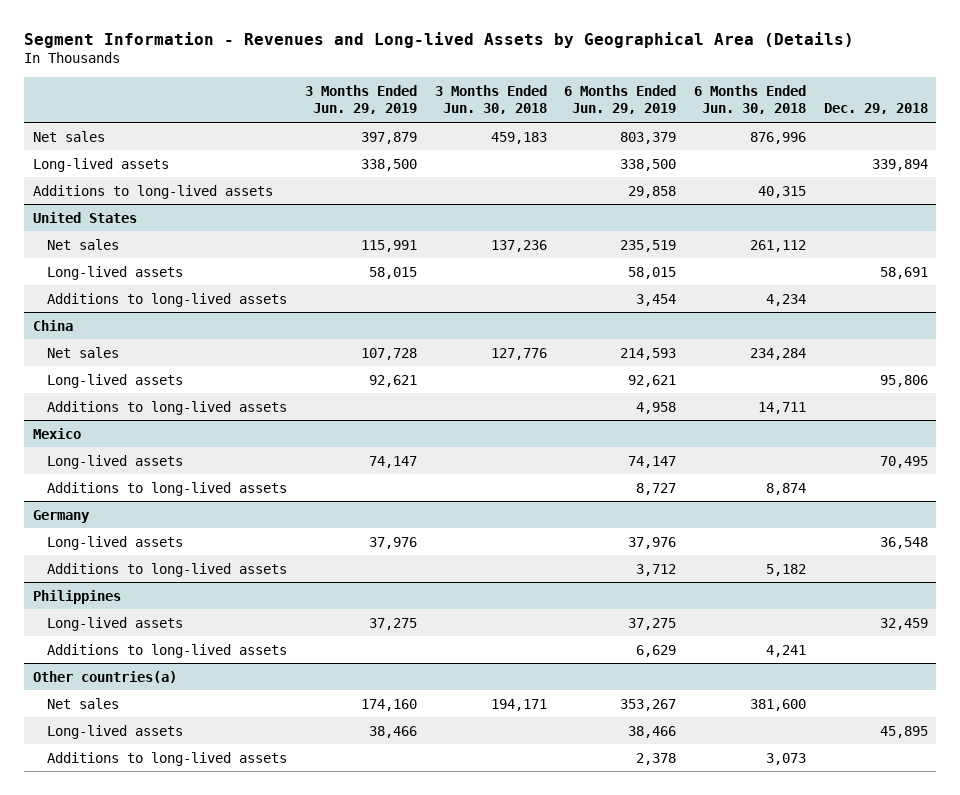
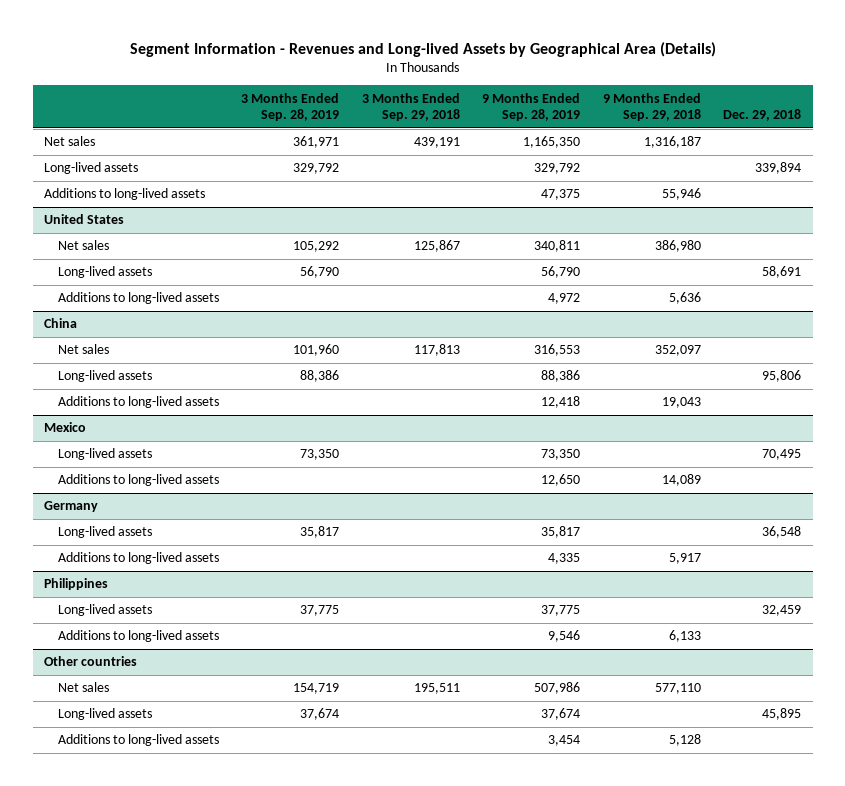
- | 3 Months Ended Jun. 29, 2019 | 3 Months Ended Jun. 30, 2018 | 6 Months Ended Jun. 29, 2019 | 6 Months Ended Jun. 30, 2018 | Dec. 29, 2018
+ | 3 Months Ended Sep. 28, 2019 | 3 Months Ended Sep. 29, 2018 | 9 Months Ended Sep. 28, 2019 | 9 Months Ended Sep. 29, 2018 | Dec. 29, 2018
- Other countries(a)
+ Other countries

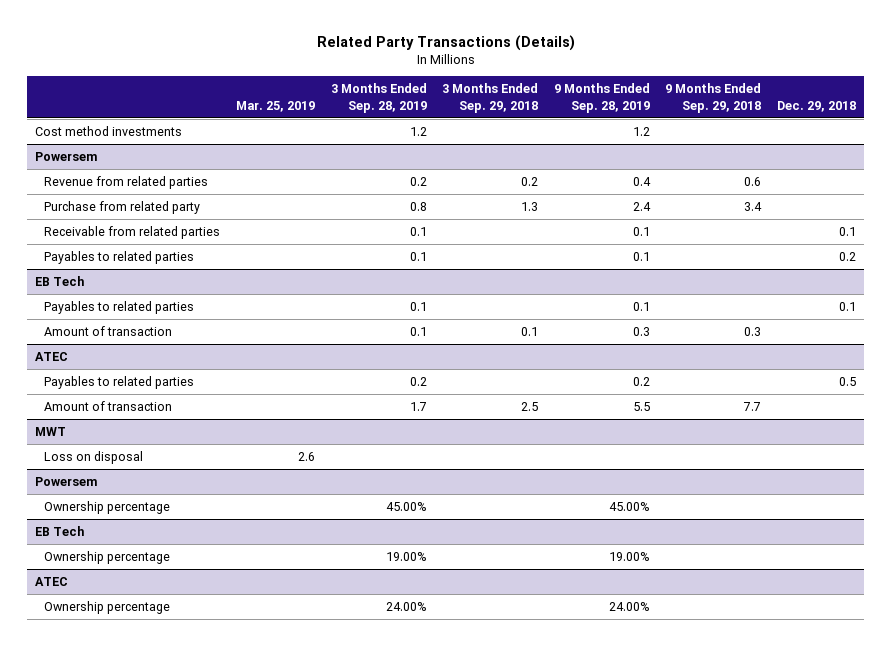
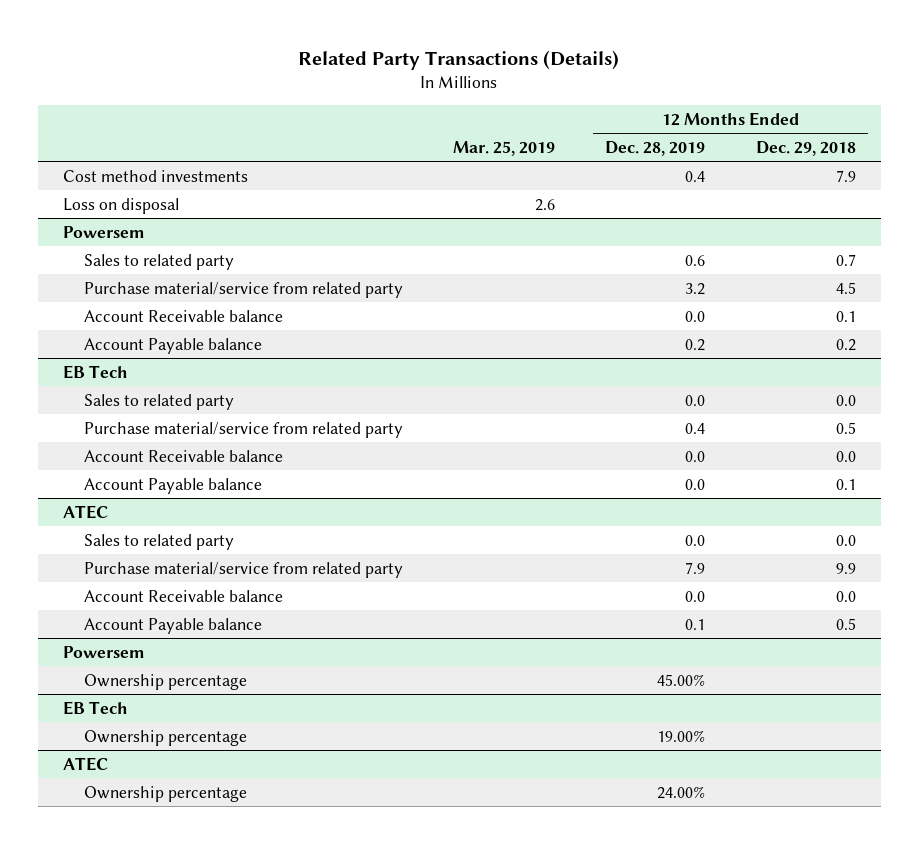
- | Mar. 25, 2019 | 3 Months Ended Sep. 28, 2019 | 3 Months Ended Sep. 29, 2018 | 9 Months Ended Sep. 28, 2019 | 9 Months Ended Sep. 29, 2018 | Dec. 29, 2018
+ | Mar. 25, 2019 | 12 Months Ended Dec. 28, 2019 | 12 Months Ended Dec. 29, 2018
+ Loss on disposal | 2.6 | |
@ Powersem
- Revenue from related parties | | 0.2 | 0.2 | 0.4 | 0.6 |
- Purchase from related party | | 0.8 | 1.3 | 2.4 | 3.4 |
- Receivable from related parties | | 0.1 | | 0.1 | | 0.1
- Payables to related parties | | 0.1 | | 0.1 | | 0.2
+ Sales to related party | | 0.6 | 0.7
+ Purchase material/service from related party | | 3.2 | 4.5
+ Account Receivable balance | | 0.0 | 0.1
+ Account Payable balance | | 0.2 | 0.2
@ EB Tech
- Payables to related parties | | 0.1 | | 0.1 | | 0.1
- Amount of transaction | | 0.1 | 0.1 | 0.3 | 0.3 |
+ Sales to related party | | 0.0 | 0.0
+ Purchase material/service from related party | | 0.4 | 0.5
+ Account Receivable balance | | 0.0 | 0.0
+ Account Payable balance | | 0.0 | 0.1
@ ATEC
- Payables to related parties | | 0.2 | | 0.2 | | 0.5
- Amount of transaction | | 1.7 | 2.5 | 5.5 | 7.7 |
- MWT
- Loss on disposal | 2.6 | | | | |
@ ATEC
+ Sales to related party | | 0.0 | 0.0
+ Purchase material/service from related party | | 7.9 | 9.9
+ Account Receivable balance | | 0.0 | 0.0
+ Account Payable balance | | 0.1 | 0.5

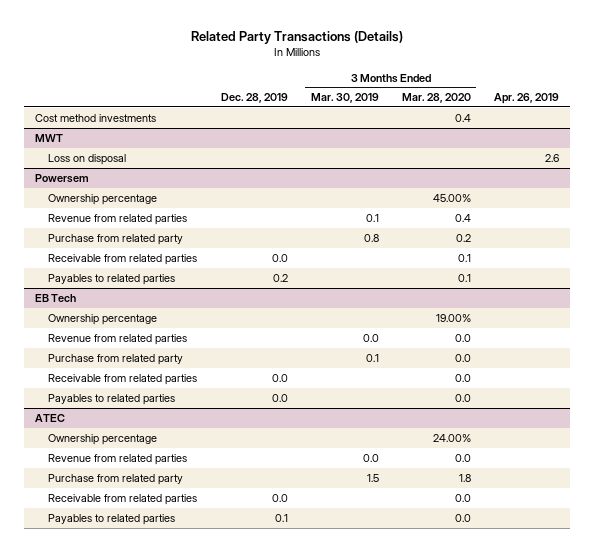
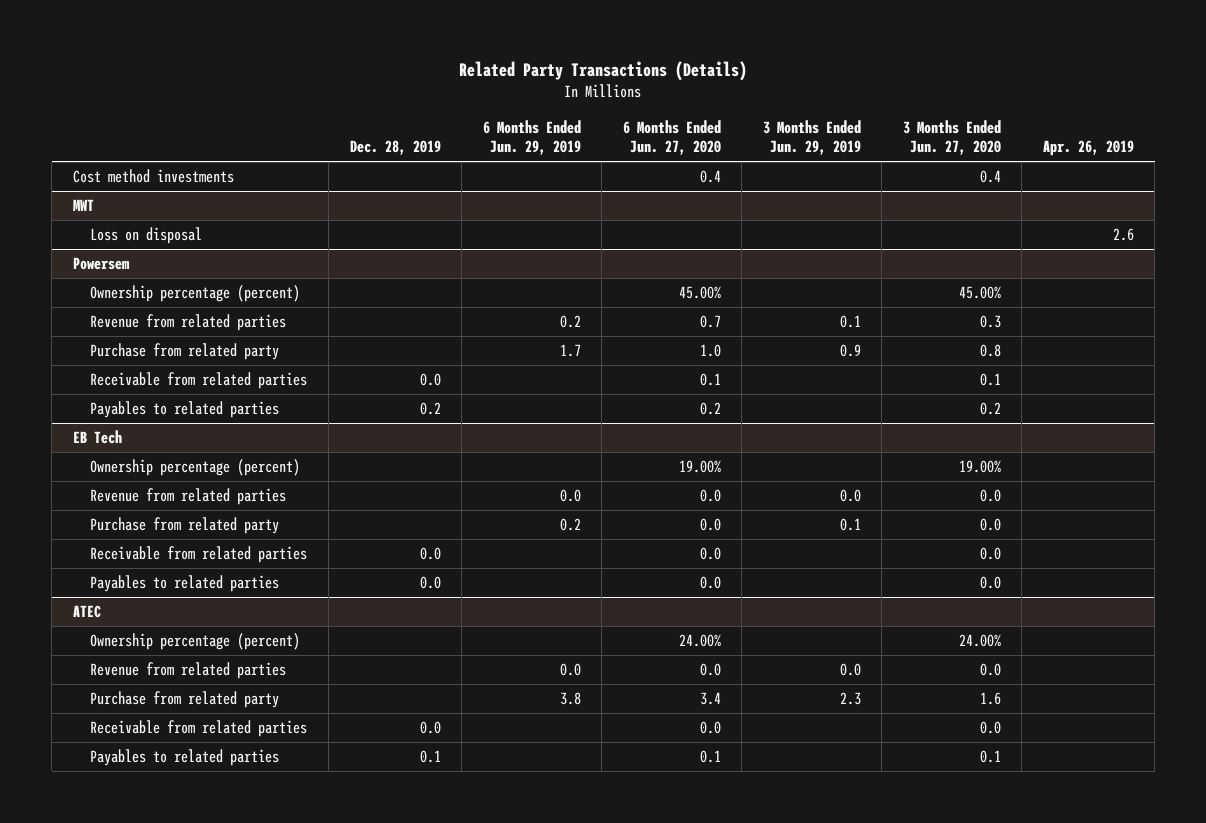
- | Dec. 28, 2019 | 3 Months Ended Mar. 30, 2019 | 3 Months Ended Mar. 28, 2020 | Apr. 26, 2019
+ | Dec. 28, 2019 | 6 Months Ended Jun. 29, 2019 | 6 Months Ended Jun. 27, 2020 | 3 Months Ended Jun. 29, 2019 | 3 Months Ended Jun. 27, 2020 | Apr. 26, 2019
@ Powersem
- Ownership percentage | | | 45.00% |
+ Ownership percentage (percent) | | | 45.00% | | 45.00% |
@ EB Tech
- Ownership percentage | | | 19.00% |
+ Ownership percentage (percent) | | | 19.00% | | 19.00% |
@ ATEC
- Ownership percentage | | | 24.00% |
+ Ownership percentage (percent) | | | 24.00% | | 24.00% |

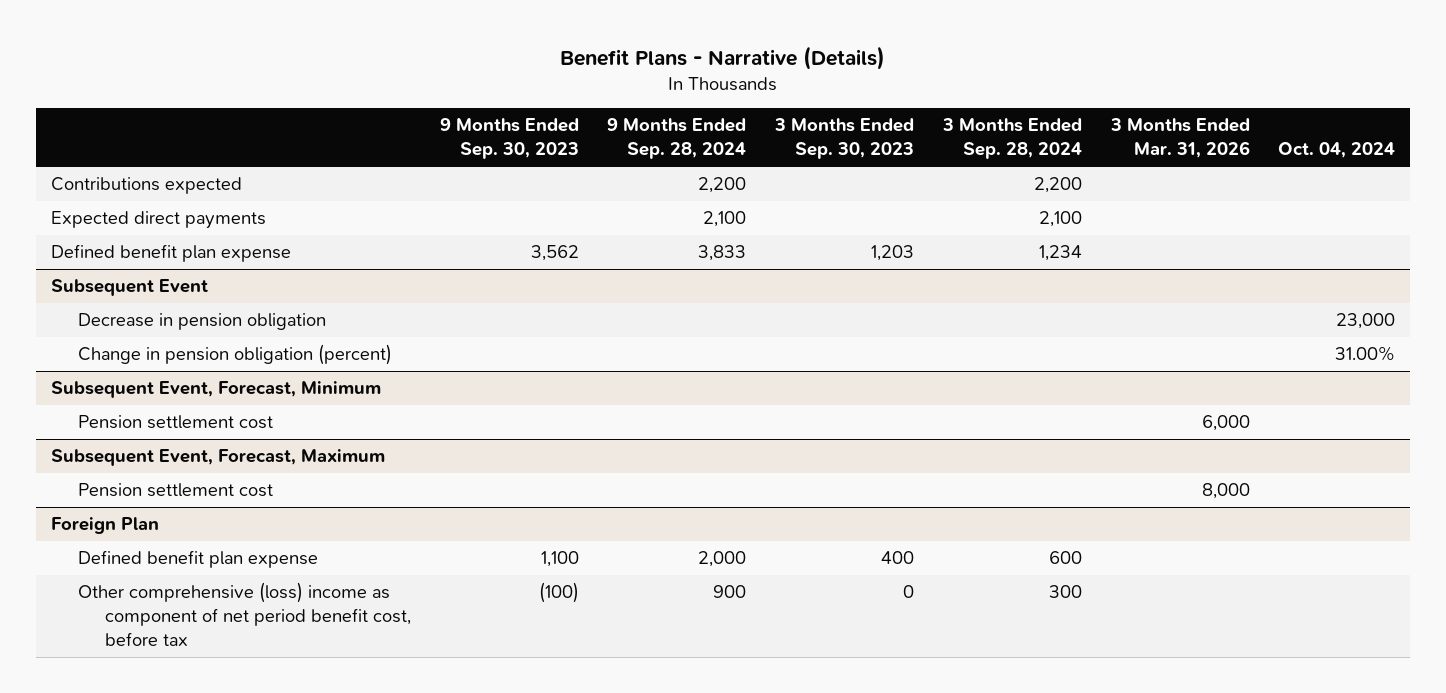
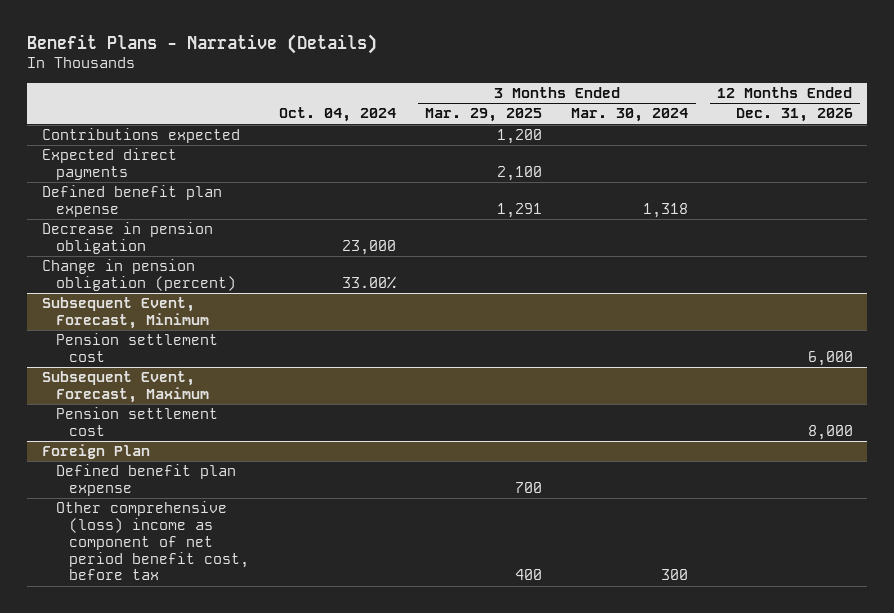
- | 9 Months Ended Sep. 30, 2023 | 9 Months Ended Sep. 28, 2024 | 3 Months Ended Sep. 30, 2023 | 3 Months Ended Sep. 28, 2024 | 3 Months Ended Mar. 31, 2026 | Oct. 04, 2024
+ | Oct. 04, 2024 | 3 Months Ended Mar. 29, 2025 | 3 Months Ended Mar. 30, 2024 | 12 Months Ended Dec. 31, 2026
- Subsequent Event
- Decrease in pension obligation | | | | | | 23,000
- Change in pension obligation (percent) | | | | | | 31.00%
+ Decrease in pension obligation | 23,000 | | |
+ Change in pension obligation (percent) | 33.00% | | |

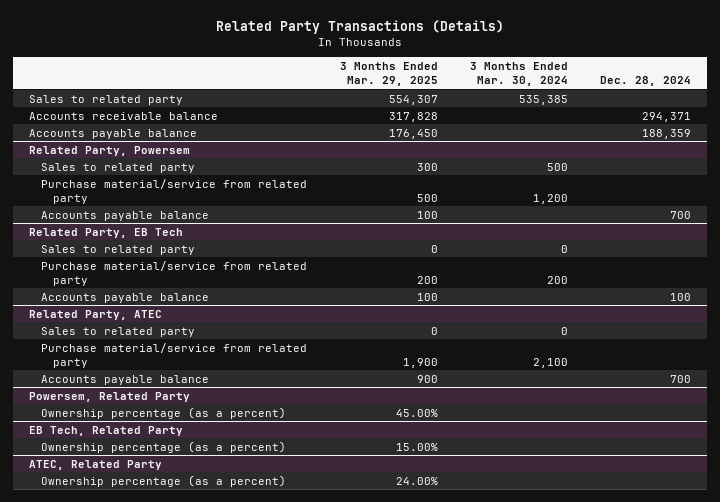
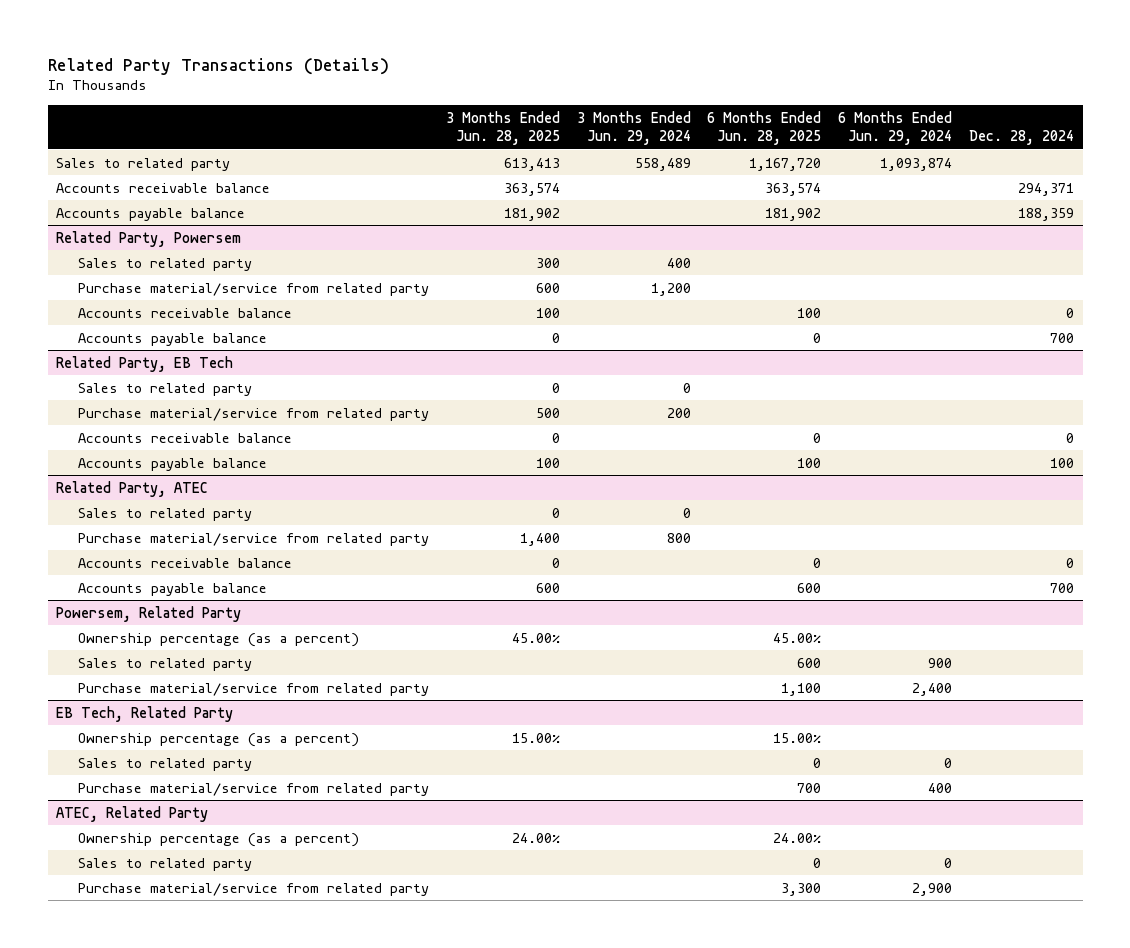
- | 3 Months Ended Mar. 29, 2025 | 3 Months Ended Mar. 30, 2024 | Dec. 28, 2024
+ | 3 Months Ended Jun. 28, 2025 | 3 Months Ended Jun. 29, 2024 | 6 Months Ended Jun. 28, 2025 | 6 Months Ended Jun. 29, 2024 | Dec. 28, 2024
@ Related Party, Powersem
+ Accounts receivable balance | 100 | | 100 | | 0
@ Related Party, EB Tech
+ Accounts receivable balance | 0 | | 0 | | 0
@ Related Party, ATEC
+ Accounts receivable balance | 0 | | 0 | | 0
@ Powersem, Related Party
+ Sales to related party | | | 600 | 900 |
+ Purchase material/service from related party | | | 1,100 | 2,400 |
@ EB Tech, Related Party
+ Sales to related party | | | 0 | 0 |
+ Purchase material/service from related party | | | 700 | 400 |
@ ATEC, Related Party
+ Sales to related party | | | 0 | 0 |
+ Purchase material/service from related party | | | 3,300 | 2,900 |

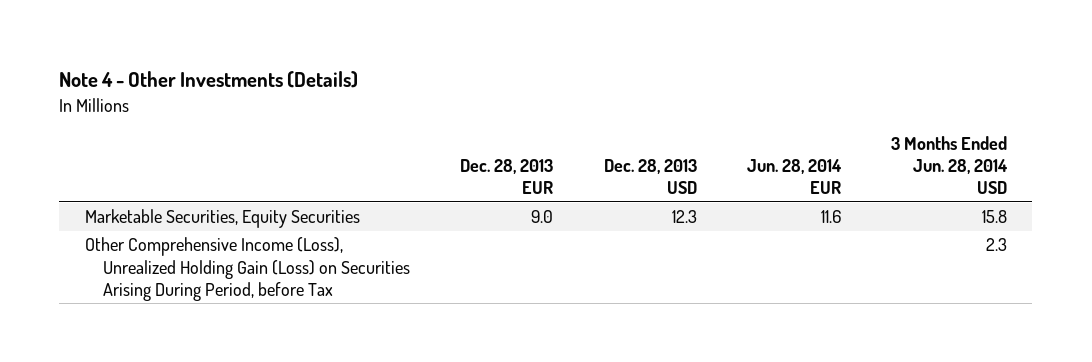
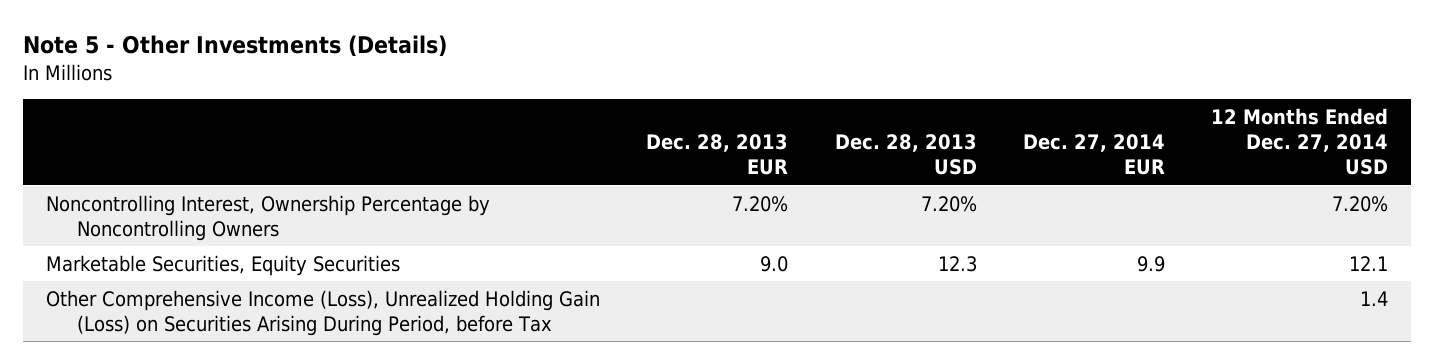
- Note 4 - Other Investments (Details)
+ Note 5 - Other Investments (Details)
- | Dec. 28, 2013 EUR | Dec. 28, 2013 USD | Jun. 28, 2014 EUR | 3 Months Ended Jun. 28, 2014 USD
+ | Dec. 28, 2013 EUR | Dec. 28, 2013 USD | Dec. 27, 2014 EUR | 12 Months Ended Dec. 27, 2014 USD
+ Noncontrolling Interest, Ownership Percentage by Noncontrolling Owners | 7.20% | 7.20% | | 7.20%

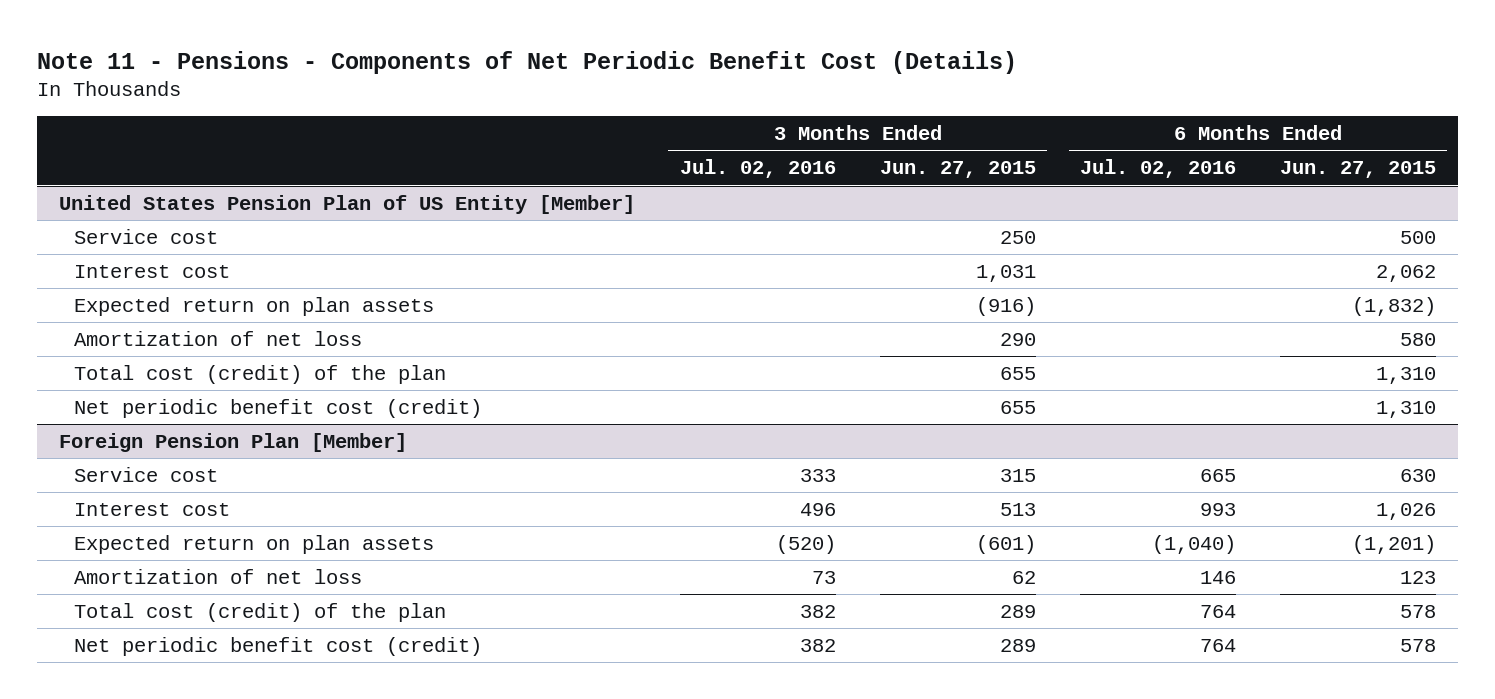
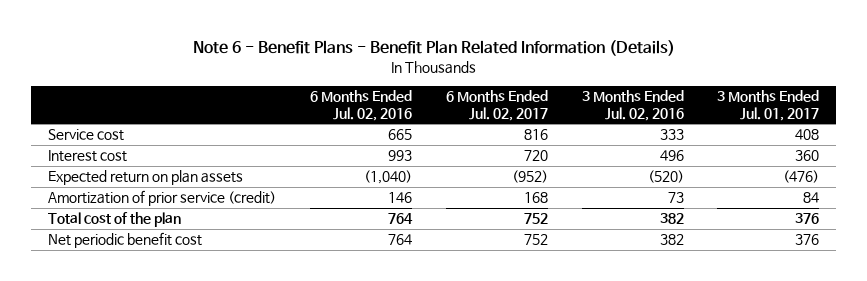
- Note 11 - Pensions - Components of Net Periodic Benefit Cost (Details)
+ Note 6 - Benefit Plans - Benefit Plan Related Information (Details)
- | 3 Months Ended Jul. 02, 2016 | 3 Months Ended Jun. 27, 2015 | 6 Months Ended Jul. 02, 2016 | 6 Months Ended Jun. 27, 2015
+ | 6 Months Ended Jul. 02, 2016 | 6 Months Ended Jul. 02, 2017 | 3 Months Ended Jul. 02, 2016 | 3 Months Ended Jul. 01, 2017
- United States Pension Plan of US Entity [Member]
- Service cost | | 250 | | 500
- Interest cost | | 1,031 | | 2,062
- Expected return on plan assets | | (916) | | (1,832)
- Amortization of net loss | | 290 | | 580
- Total cost (credit) of the plan | | 655 | | 1,310
- Net periodic benefit cost (credit) | | 655 | | 1,310
- Foreign Pension Plan [Member]
- Amortization of net loss | 73 | 62 | 146 | 123
- Total cost (credit) of the plan | 382 | 289 | 764 | 578
- Net periodic benefit cost (credit) | 382 | 289 | 764 | 578
+ Amortization of prior service (credit) | 146 | 168 | 73 | 84
+ Total cost of the plan | 764 | 752 | 382 | 376
+ Net periodic benefit cost | 764 | 752 | 382 | 376

